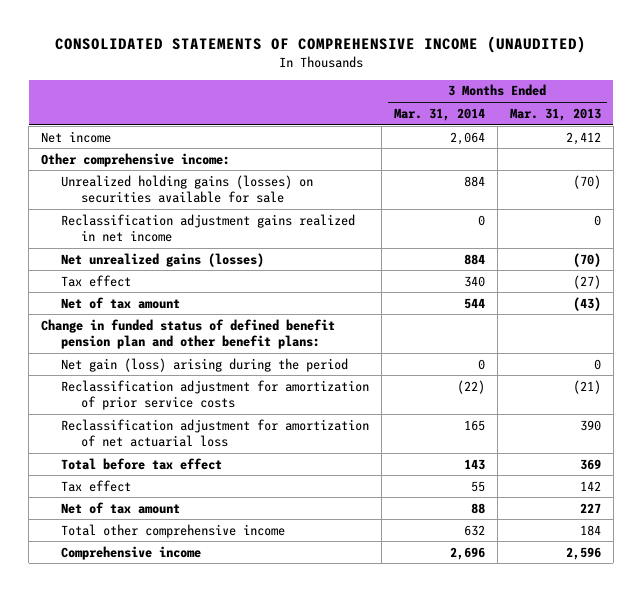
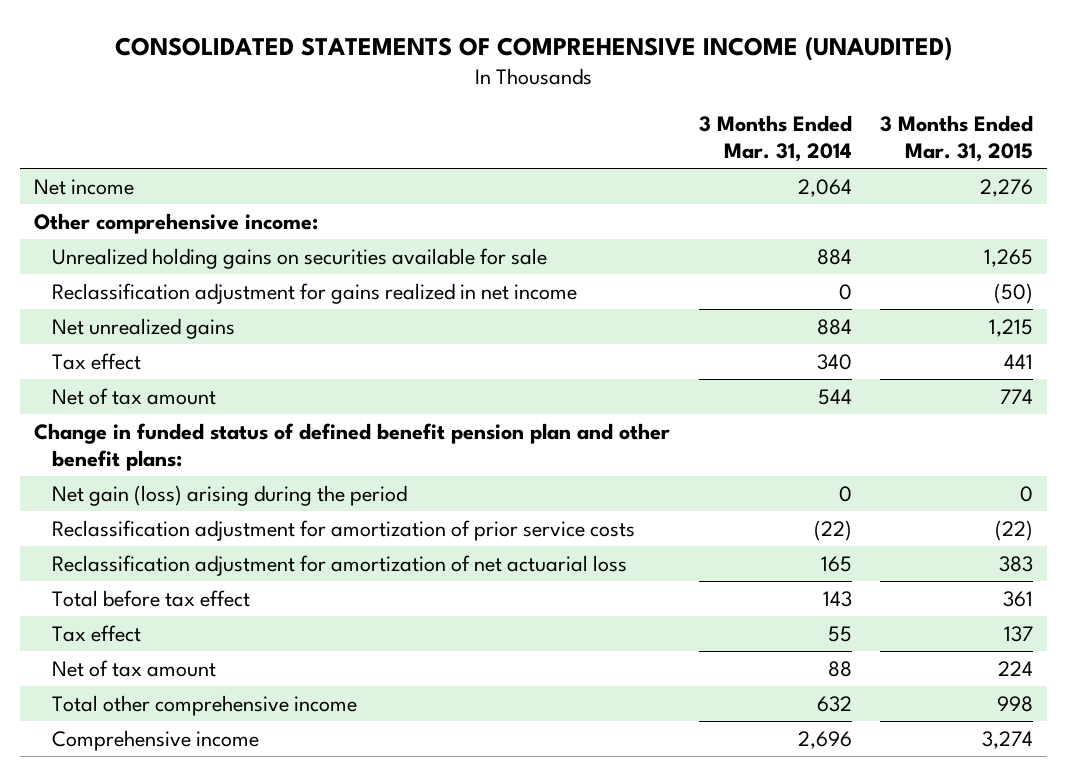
- | 3 Months Ended Mar. 31, 2014 | 3 Months Ended Mar. 31, 2013
+ | 3 Months Ended Mar. 31, 2014 | 3 Months Ended Mar. 31, 2015
- Unrealized holding gains (losses) on securities available for sale | 884 | (70)
- Reclassification adjustment gains realized in net income | 0 | 0
- Net unrealized gains (losses) | 884 | (70)
+ Unrealized holding gains on securities available for sale | 884 | 1,265
+ Reclassification adjustment for gains realized in net income | 0 | (50)
+ Net unrealized gains | 884 | 1,215

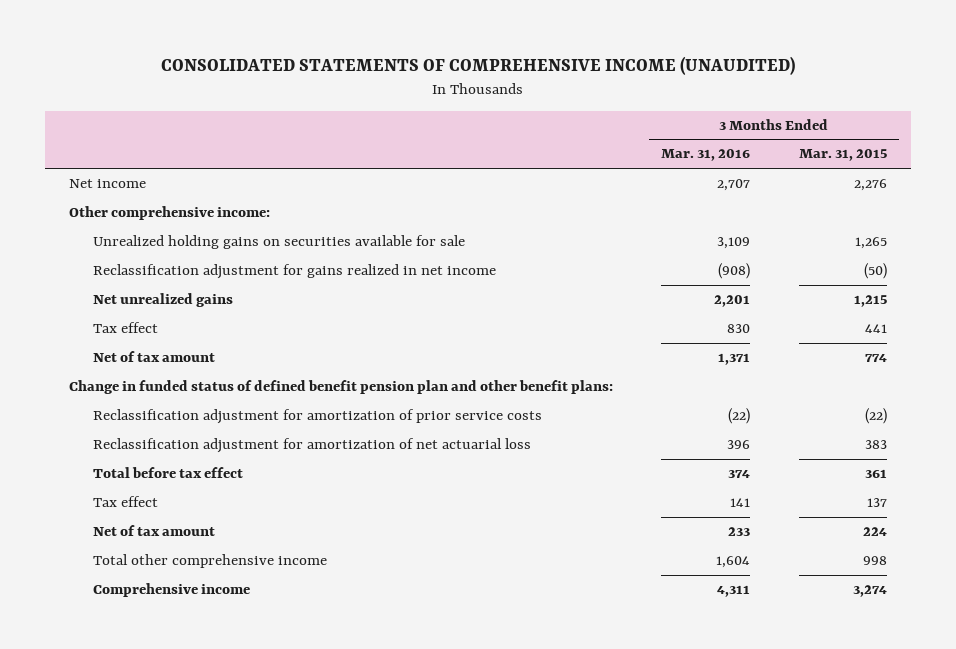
- | 3 Months Ended Mar. 31, 2014 | 3 Months Ended Mar. 31, 2015
+ | 3 Months Ended Mar. 31, 2016 | 3 Months Ended Mar. 31, 2015
- Net gain (loss) arising during the period | 0 | 0

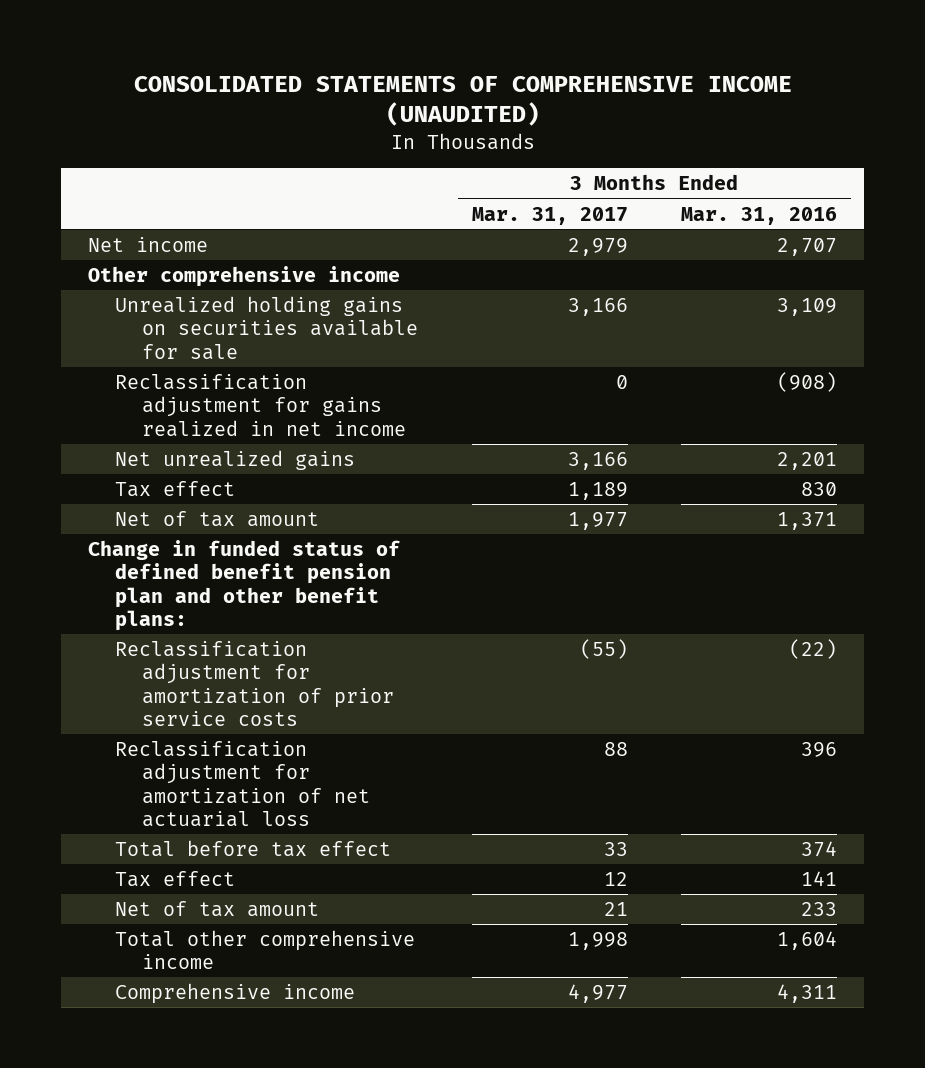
- | 3 Months Ended Mar. 31, 2016 | 3 Months Ended Mar. 31, 2015
+ | 3 Months Ended Mar. 31, 2017 | 3 Months Ended Mar. 31, 2016
- Other comprehensive income:
+ Other comprehensive income

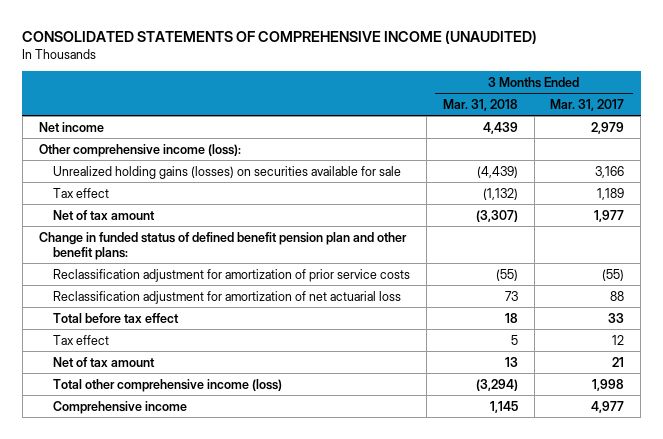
- | 3 Months Ended Mar. 31, 2017 | 3 Months Ended Mar. 31, 2016
+ | 3 Months Ended Mar. 31, 2018 | 3 Months Ended Mar. 31, 2017
- Other comprehensive income
- Unrealized holding gains on securities available for sale | 3,166 | 3,109
- Reclassification adjustment for gains realized in net income | 0 | (908)
- Net unrealized gains | 3,166 | 2,201
+ Other comprehensive income (loss):
+ Unrealized holding gains (losses) on securities available for sale | (4,439) | 3,166
- Total other comprehensive income | 1,998 | 1,604
+ Total other comprehensive income (loss) | (3,294) | 1,998

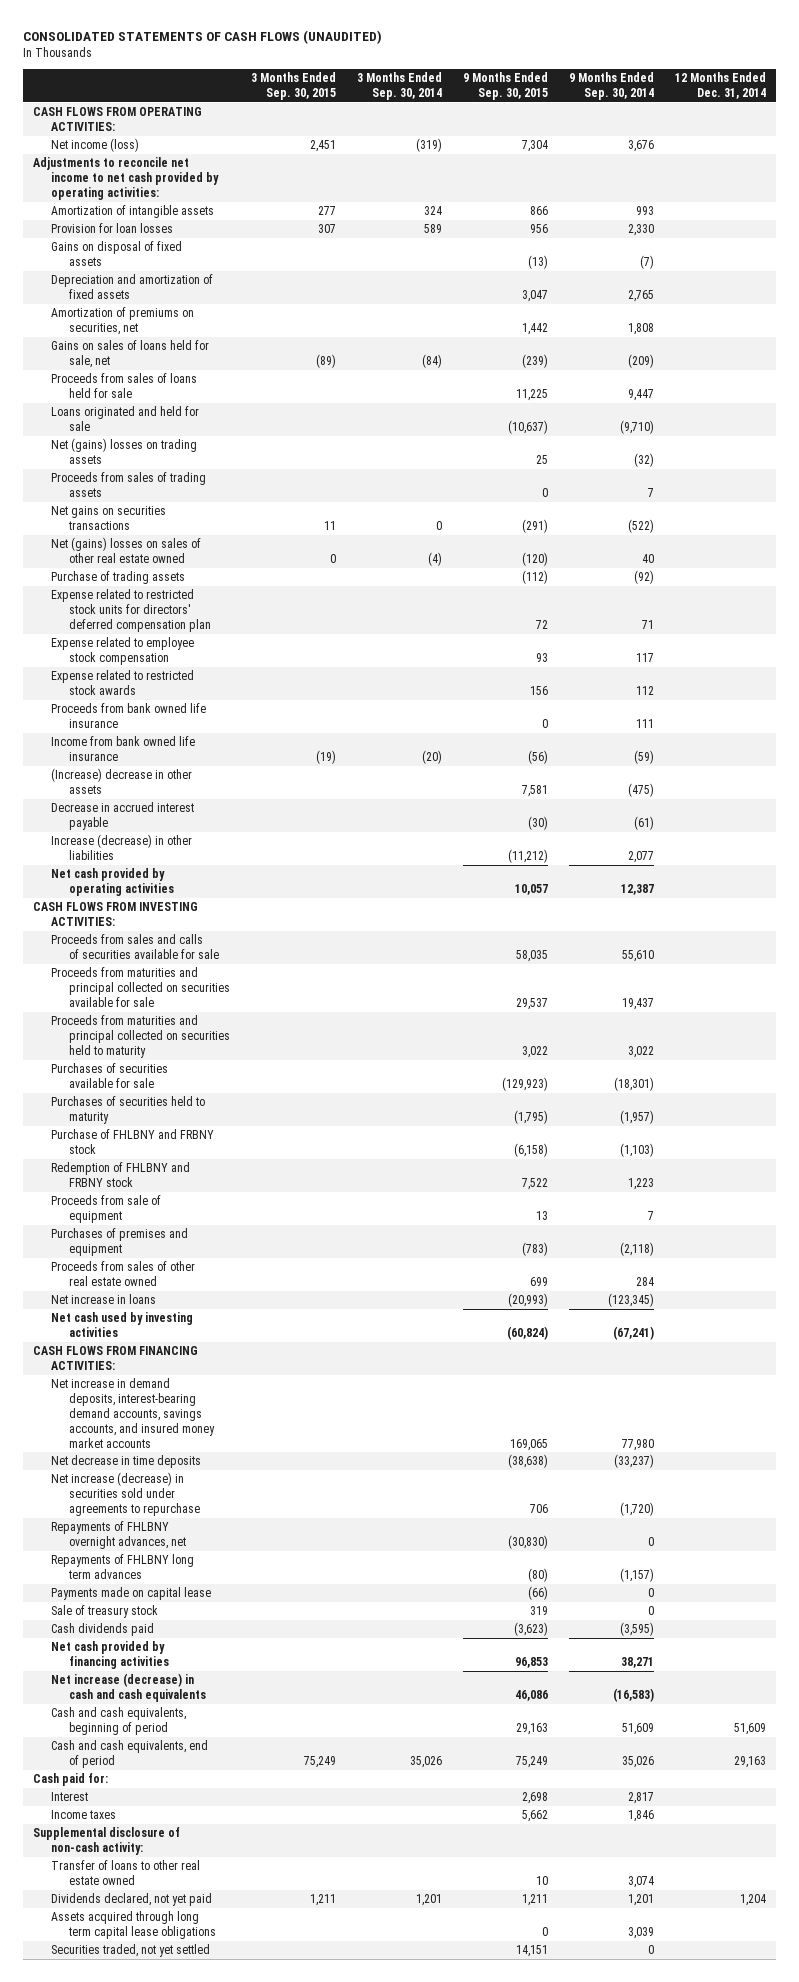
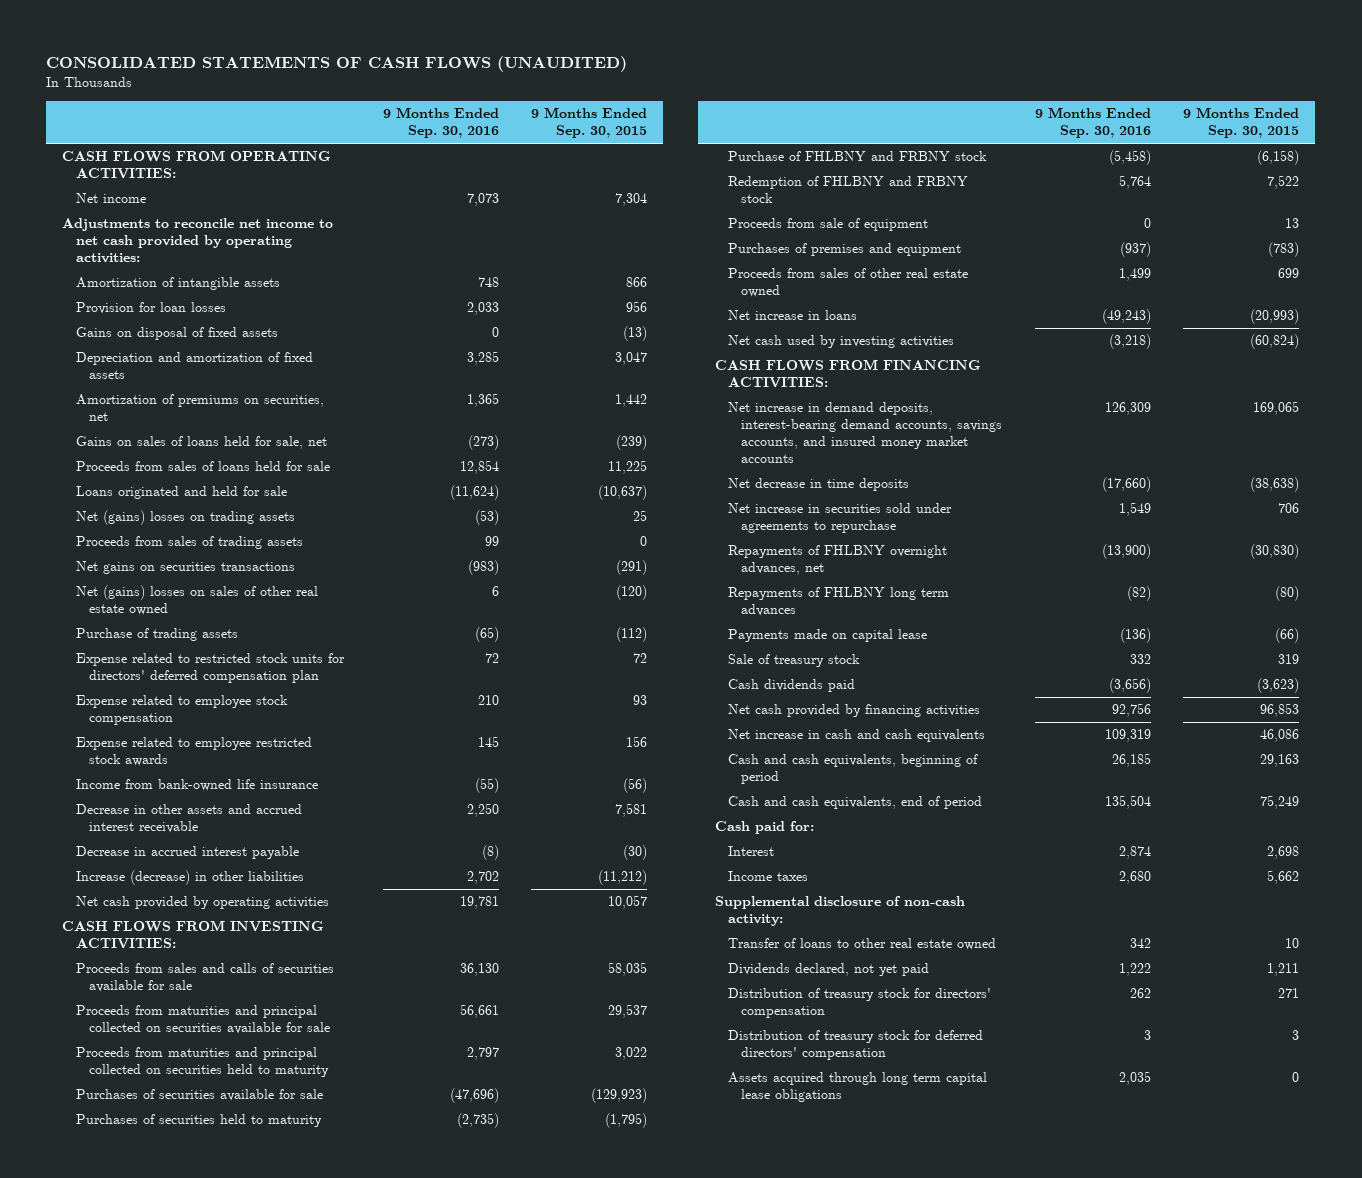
- | 3 Months Ended Sep. 30, 2015 | 3 Months Ended Sep. 30, 2014 | 9 Months Ended Sep. 30, 2015 | 9 Months Ended Sep. 30, 2014 | 12 Months Ended Dec. 31, 2014
+ | 9 Months Ended Sep. 30, 2016 | 9 Months Ended Sep. 30, 2015
- Net income (loss) | 2,451 | (319) | 7,304 | 3,676 |
+ Net income | 7,073 | 7,304
- Expense related to restricted stock awards | | | 156 | 112 |
- Proceeds from bank owned life insurance | | | 0 | 111 |
- Income from bank owned life insurance | (19) | (20) | (56) | (59) |
- (Increase) decrease in other assets | | | 7,581 | (475) |
+ Expense related to employee restricted stock awards | 145 | 156
+ Income from bank-owned life insurance | (55) | (56)
+ Decrease in other assets and accrued interest receivable | 2,250 | 7,581
- Net increase (decrease) in securities sold under agreements to repurchase | | | 706 | (1,720) |
+ Net increase in securities sold under agreements to repurchase | 1,549 | 706
- Net increase (decrease) in cash and cash equivalents | | | 46,086 | (16,583) |
+ Net increase in cash and cash equivalents | 109,319 | 46,086
+ Distribution of treasury stock for directors' compensation | 262 | 271
+ Distribution of treasury stock for deferred directors' compensation | 3 | 3
- Securities traded, not yet settled | | | 14,151 | 0 |

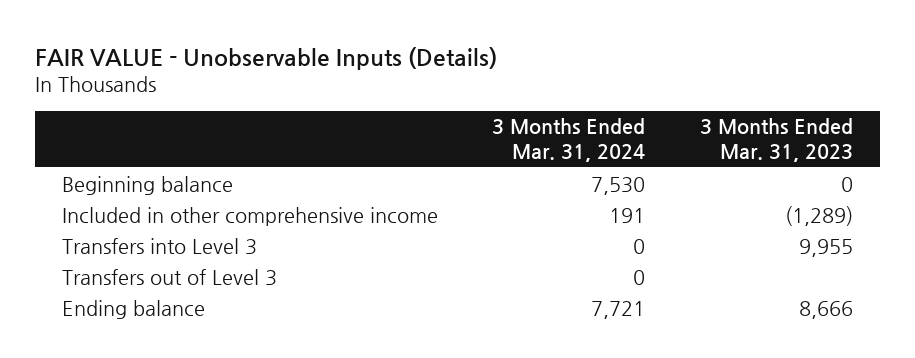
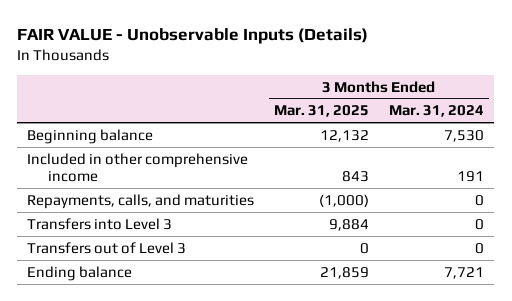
- | 3 Months Ended Mar. 31, 2024 | 3 Months Ended Mar. 31, 2023
+ | 3 Months Ended Mar. 31, 2025 | 3 Months Ended Mar. 31, 2024
+ Repayments, calls, and maturities | (1,000) | 0

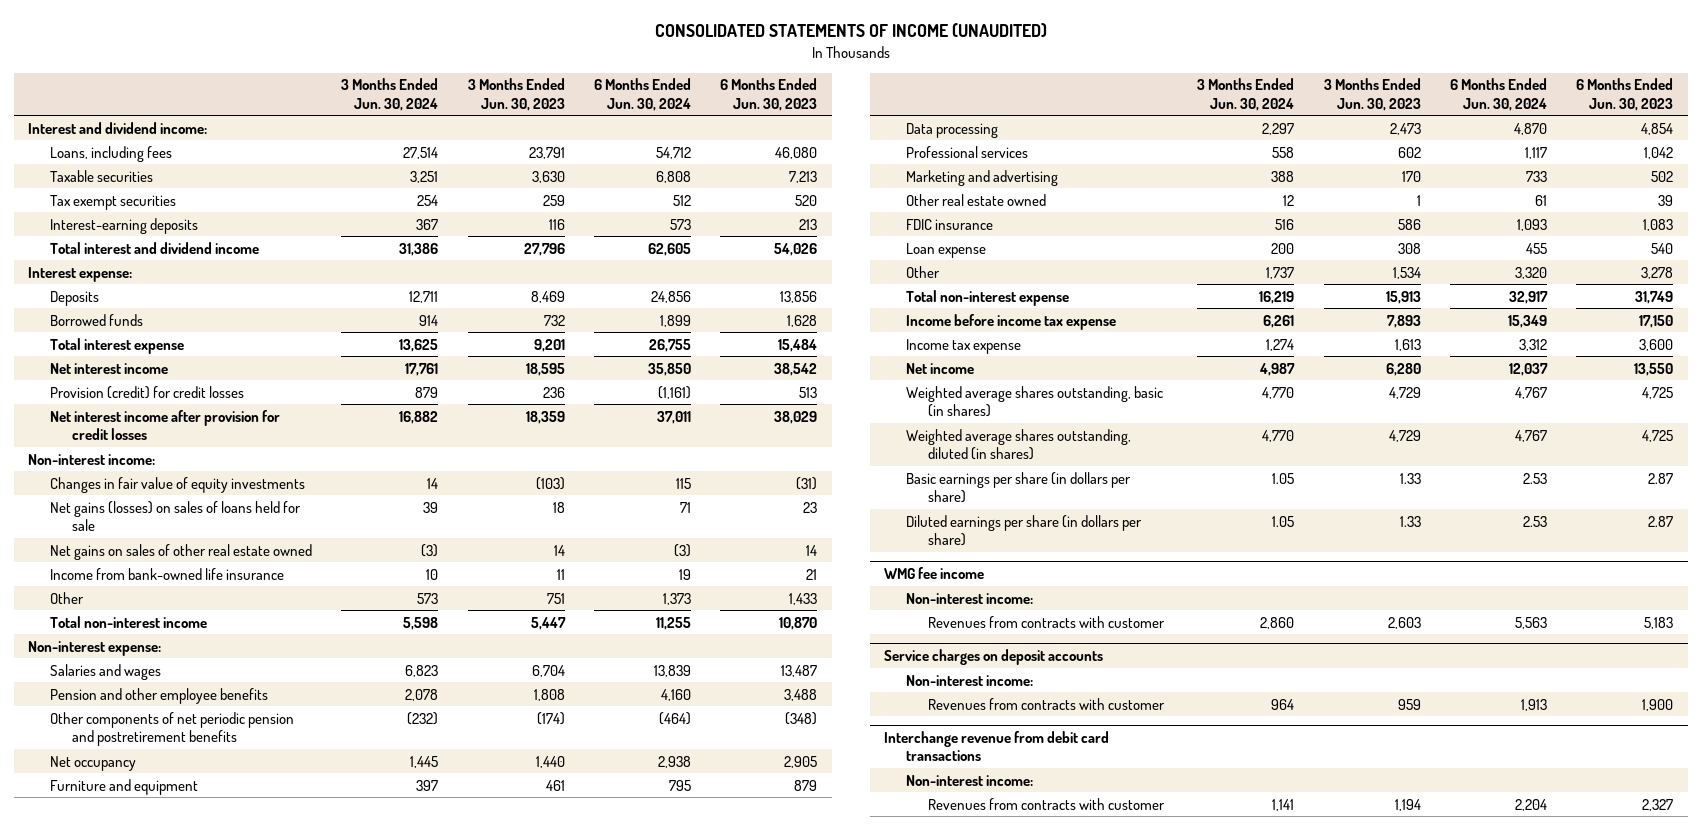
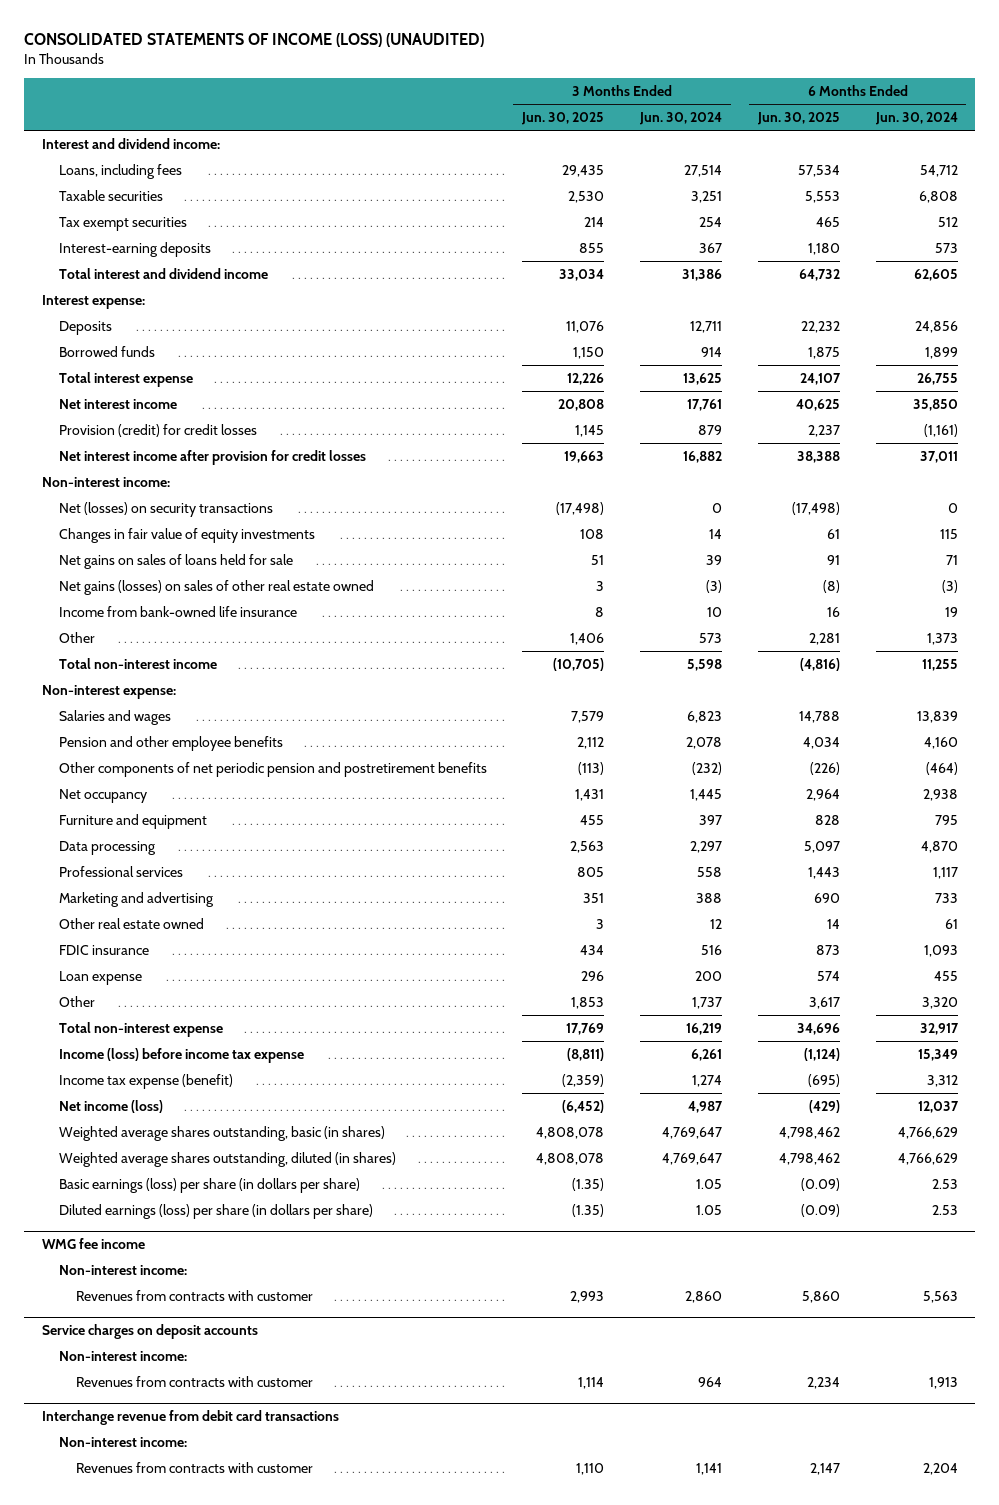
- CONSOLIDATED STATEMENTS OF INCOME (UNAUDITED)
+ CONSOLIDATED STATEMENTS OF INCOME (LOSS) (UNAUDITED)
- | 3 Months Ended Jun. 30, 2024 | 3 Months Ended Jun. 30, 2023 | 6 Months Ended Jun. 30, 2024 | 6 Months Ended Jun. 30, 2023
+ | 3 Months Ended Jun. 30, 2025 | 3 Months Ended Jun. 30, 2024 | 6 Months Ended Jun. 30, 2025 | 6 Months Ended Jun. 30, 2024
+ Net (losses) on security transactions | (17,498) | 0 | (17,498) | 0
- Net gains (losses) on sales of loans held for sale | 39 | 18 | 71 | 23
- Net gains on sales of other real estate owned | (3) | 14 | (3) | 14
+ Net gains on sales of loans held for sale | 51 | 39 | 91 | 71
+ Net gains (losses) on sales of other real estate owned | 3 | (3) | (8) | (3)
- Income before income tax expense | 6,261 | 7,893 | 15,349 | 17,150
- Income tax expense | 1,274 | 1,613 | 3,312 | 3,600
- Net income | 4,987 | 6,280 | 12,037 | 13,550
- Weighted average shares outstanding, basic (in shares) | 4,770 | 4,729 | 4,767 | 4,725
- Weighted average shares outstanding, diluted (in shares) | 4,770 | 4,729 | 4,767 | 4,725
- Basic earnings per share (in dollars per share) | 1.05 | 1.33 | 2.53 | 2.87
- Diluted earnings per share (in dollars per share) | 1.05 | 1.33 | 2.53 | 2.87
+ Income (loss) before income tax expense | (8,811) | 6,261 | (1,124) | 15,349
+ Income tax expense (benefit) | (2,359) | 1,274 | (695) | 3,312
+ Net income (loss) | (6,452) | 4,987 | (429) | 12,037
+ Weighted average shares outstanding, basic (in shares) | 4,808,078 | 4,769,647 | 4,798,462 | 4,766,629
+ Weighted average shares outstanding, diluted (in shares) | 4,808,078 | 4,769,647 | 4,798,462 | 4,766,629
+ Basic earnings (loss) per share (in dollars per share) | (1.35) | 1.05 | (0.09) | 2.53
+ Diluted earnings (loss) per share (in dollars per share) | (1.35) | 1.05 | (0.09) | 2.53

